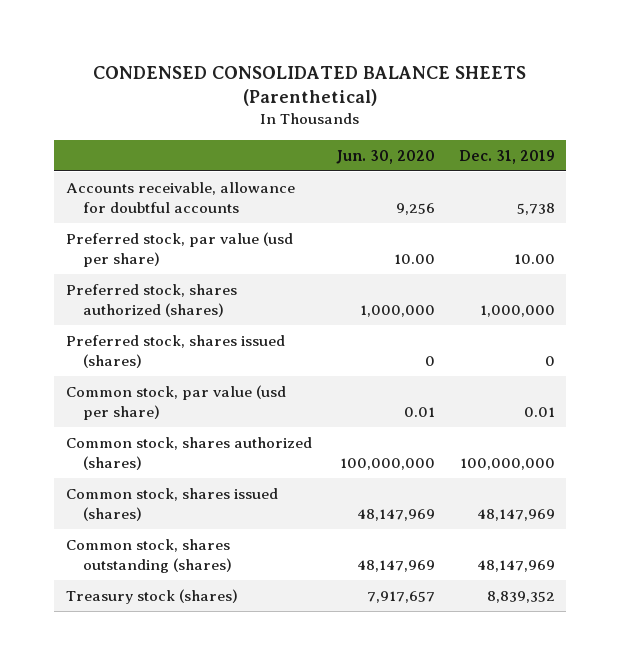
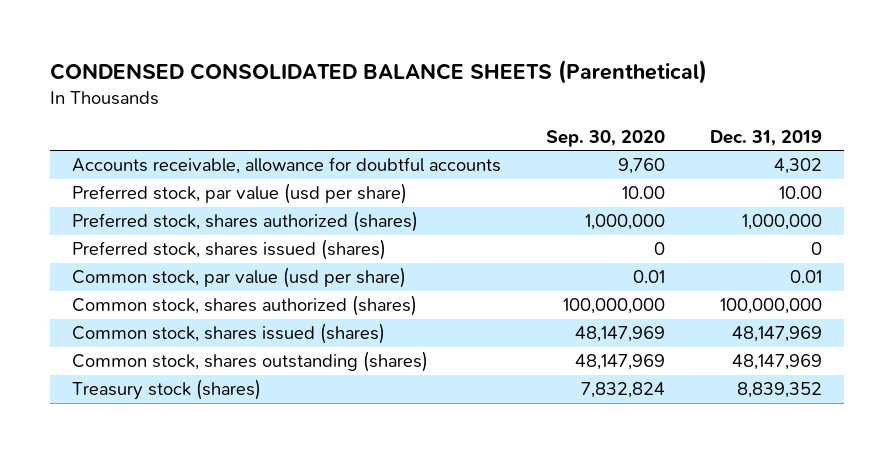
- | Jun. 30, 2020 | Dec. 31, 2019
+ | Sep. 30, 2020 | Dec. 31, 2019
- Accounts receivable, allowance for doubtful accounts | 9,256 | 5,738
+ Accounts receivable, allowance for doubtful accounts | 9,760 | 4,302

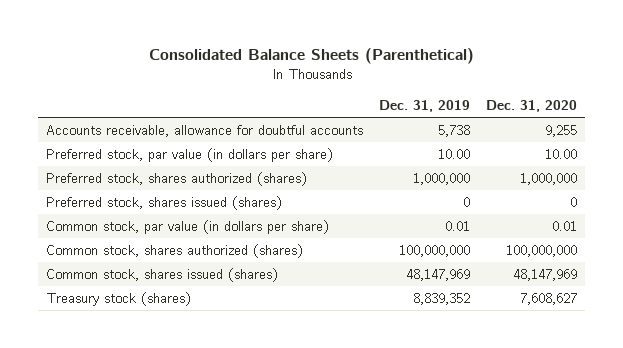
- CONDENSED CONSOLIDATED BALANCE SHEETS (Parenthetical)
+ Consolidated Balance Sheets (Parenthetical)
- | Sep. 30, 2020 | Dec. 31, 2019
+ | Dec. 31, 2019 | Dec. 31, 2020
- Accounts receivable, allowance for doubtful accounts | 9,760 | 4,302
- Preferred stock, par value (usd per share) | 10.00 | 10.00
+ Accounts receivable, allowance for doubtful accounts | 5,738 | 9,255
+ Preferred stock, par value (in dollars per share) | 10.00 | 10.00
- Common stock, par value (usd per share) | 0.01 | 0.01
+ Common stock, par value (in dollars per share) | 0.01 | 0.01
- Common stock, shares outstanding (shares) | 48,147,969 | 48,147,969

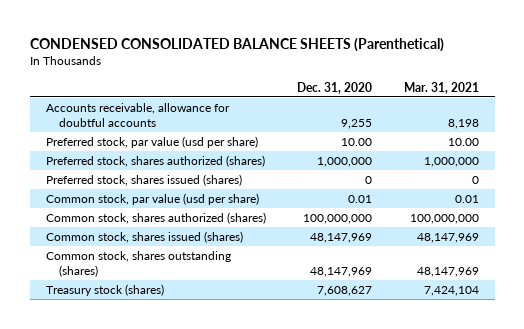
- Consolidated Balance Sheets (Parenthetical)
+ CONDENSED CONSOLIDATED BALANCE SHEETS (Parenthetical)
- | Dec. 31, 2019 | Dec. 31, 2020
+ | Dec. 31, 2020 | Mar. 31, 2021
- Preferred stock, par value (in dollars per share) | 10.00 | 10.00
+ Preferred stock, par value (usd per share) | 10.00 | 10.00
- Common stock, par value (in dollars per share) | 0.01 | 0.01
+ Common stock, par value (usd per share) | 0.01 | 0.01
+ Common stock, shares outstanding (shares) | 48,147,969 | 48,147,969

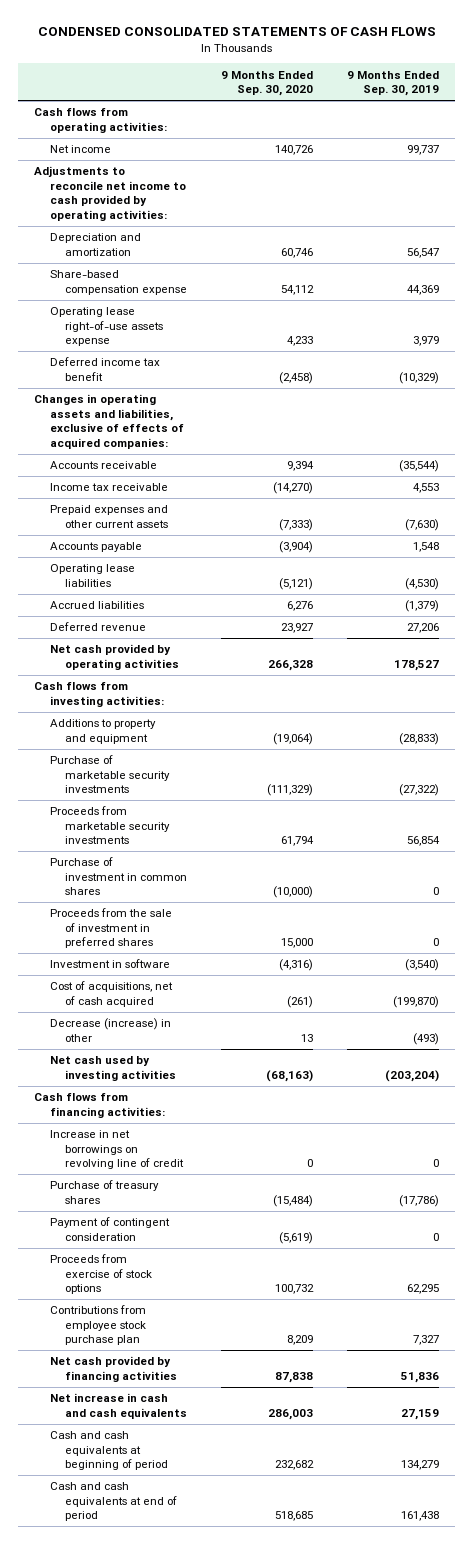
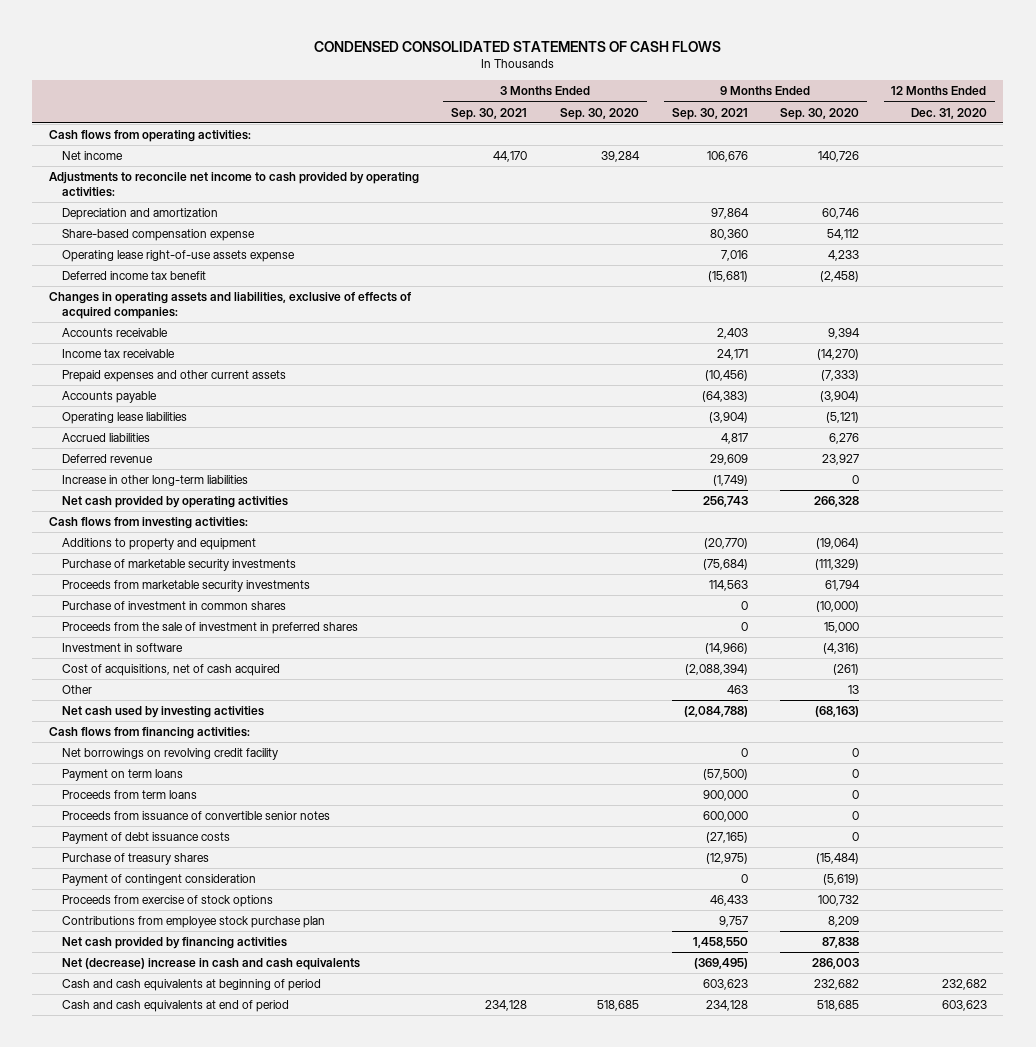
- | 9 Months Ended Sep. 30, 2020 | 9 Months Ended Sep. 30, 2019
+ | 3 Months Ended Sep. 30, 2021 | 3 Months Ended Sep. 30, 2020 | 9 Months Ended Sep. 30, 2021 | 9 Months Ended Sep. 30, 2020 | 12 Months Ended Dec. 31, 2020
+ Increase in other long-term liabilities | | | (1,749) | 0 |
- Decrease (increase) in other | 13 | (493)
+ Other | | | 463 | 13 |
- Increase in net borrowings on revolving line of credit | 0 | 0
+ Net borrowings on revolving credit facility | | | 0 | 0 |
+ Payment on term loans | | | (57,500) | 0 |
+ Proceeds from term loans | | | 900,000 | 0 |
+ Proceeds from issuance of convertible senior notes | | | 600,000 | 0 |
+ Payment of debt issuance costs | | | (27,165) | 0 |
- Net increase in cash and cash equivalents | 286,003 | 27,159
+ Net (decrease) increase in cash and cash equivalents | | | (369,495) | 286,003 |

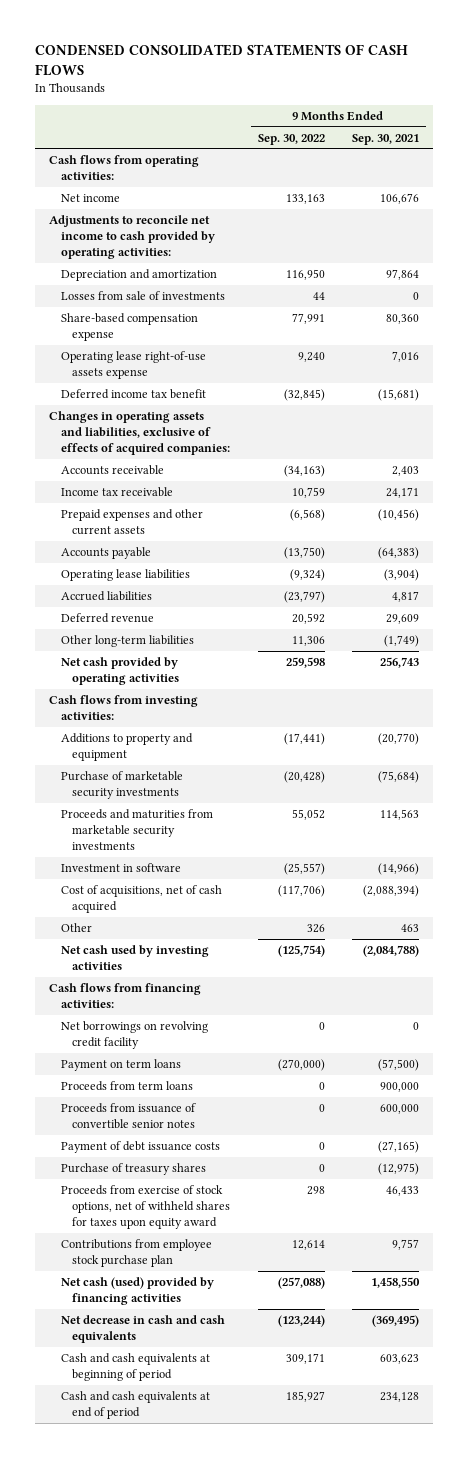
- | 3 Months Ended Sep. 30, 2021 | 3 Months Ended Sep. 30, 2020 | 9 Months Ended Sep. 30, 2021 | 9 Months Ended Sep. 30, 2020 | 12 Months Ended Dec. 31, 2020
+ | 9 Months Ended Sep. 30, 2022 | 9 Months Ended Sep. 30, 2021
+ Losses from sale of investments | 44 | 0
- Increase in other long-term liabilities | | | (1,749) | 0 |
+ Other long-term liabilities | 11,306 | (1,749)
- Proceeds from marketable security investments | | | 114,563 | 61,794 |
- Purchase of investment in common shares | | | 0 | (10,000) |
- Proceeds from the sale of investment in preferred shares | | | 0 | 15,000 |
+ Proceeds and maturities from marketable security investments | 55,052 | 114,563
- Payment of contingent consideration | | | 0 | (5,619) |
- Proceeds from exercise of stock options | | | 46,433 | 100,732 |
+ Proceeds from exercise of stock options, net of withheld shares for taxes upon equity award | 298 | 46,433
- Net cash provided by financing activities | | | 1,458,550 | 87,838 |
- Net (decrease) increase in cash and cash equivalents | | | (369,495) | 286,003 |
+ Net cash (used) provided by financing activities | (257,088) | 1,458,550
+ Net decrease in cash and cash equivalents | (123,244) | (369,495)

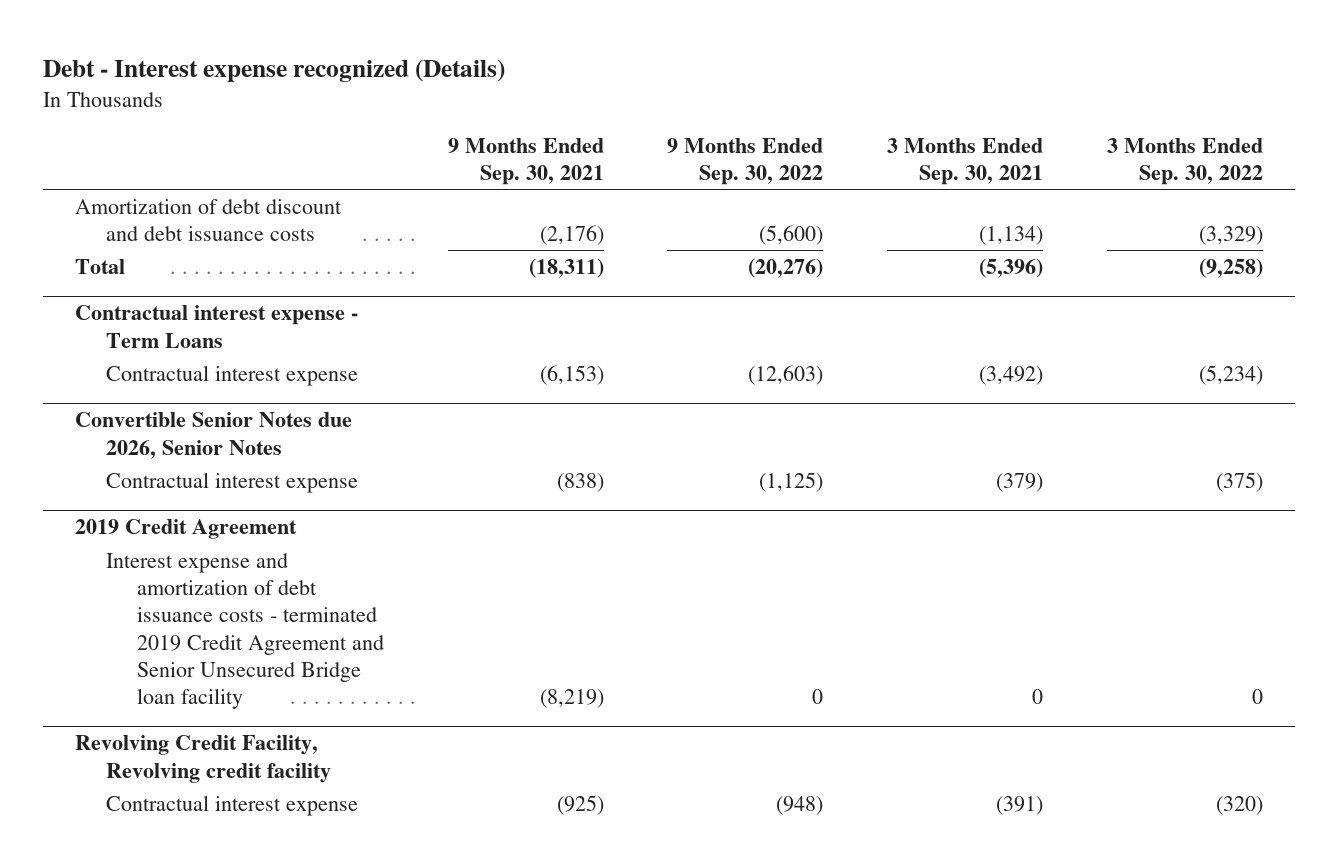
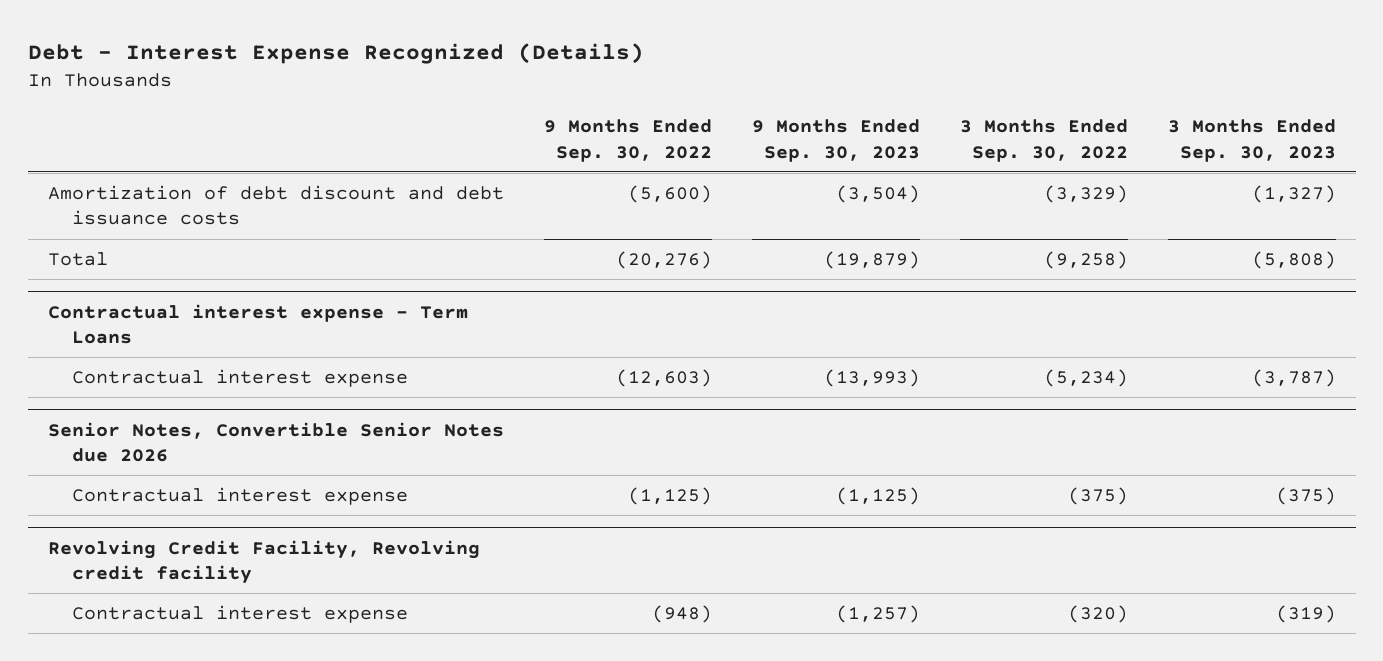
- Debt - Interest expense recognized (Details)
+ Debt - Interest Expense Recognized (Details)
- | 9 Months Ended Sep. 30, 2021 | 9 Months Ended Sep. 30, 2022 | 3 Months Ended Sep. 30, 2021 | 3 Months Ended Sep. 30, 2022
+ | 9 Months Ended Sep. 30, 2022 | 9 Months Ended Sep. 30, 2023 | 3 Months Ended Sep. 30, 2022 | 3 Months Ended Sep. 30, 2023
- Convertible Senior Notes due 2026, Senior Notes
+ Senior Notes, Convertible Senior Notes due 2026
- 2019 Credit Agreement
- Interest expense and amortization of debt issuance costs - terminated 2019 Credit Agreement and Senior Unsecured Bridge loan facility | (8,219) | 0 | 0 | 0

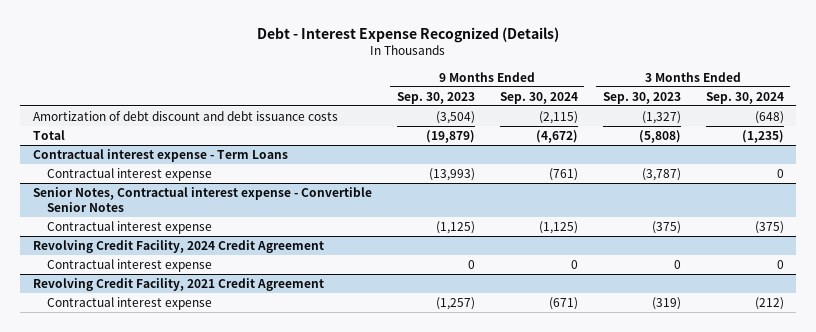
- | 9 Months Ended Sep. 30, 2022 | 9 Months Ended Sep. 30, 2023 | 3 Months Ended Sep. 30, 2022 | 3 Months Ended Sep. 30, 2023
+ | 9 Months Ended Sep. 30, 2023 | 9 Months Ended Sep. 30, 2024 | 3 Months Ended Sep. 30, 2023 | 3 Months Ended Sep. 30, 2024
- Senior Notes, Convertible Senior Notes due 2026
+ Senior Notes, Contractual interest expense - Convertible Senior Notes
- Revolving Credit Facility, Revolving credit facility
+ Revolving Credit Facility, 2024 Credit Agreement
+ Contractual interest expense | 0 | 0 | 0 | 0
+ Revolving Credit Facility, 2021 Credit Agreement

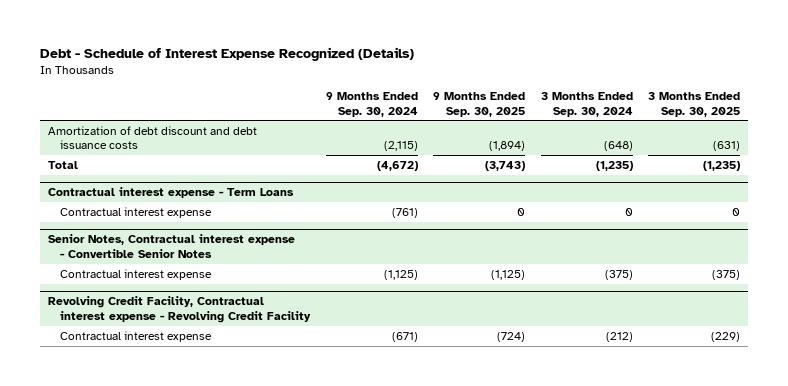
- Debt - Interest Expense Recognized (Details)
+ Debt - Schedule of Interest Expense Recognized (Details)
- | 9 Months Ended Sep. 30, 2023 | 9 Months Ended Sep. 30, 2024 | 3 Months Ended Sep. 30, 2023 | 3 Months Ended Sep. 30, 2024
+ | 9 Months Ended Sep. 30, 2024 | 9 Months Ended Sep. 30, 2025 | 3 Months Ended Sep. 30, 2024 | 3 Months Ended Sep. 30, 2025
- Revolving Credit Facility, 2024 Credit Agreement
- Contractual interest expense | 0 | 0 | 0 | 0
- Revolving Credit Facility, 2021 Credit Agreement
+ Revolving Credit Facility, Contractual interest expense - Revolving Credit Facility

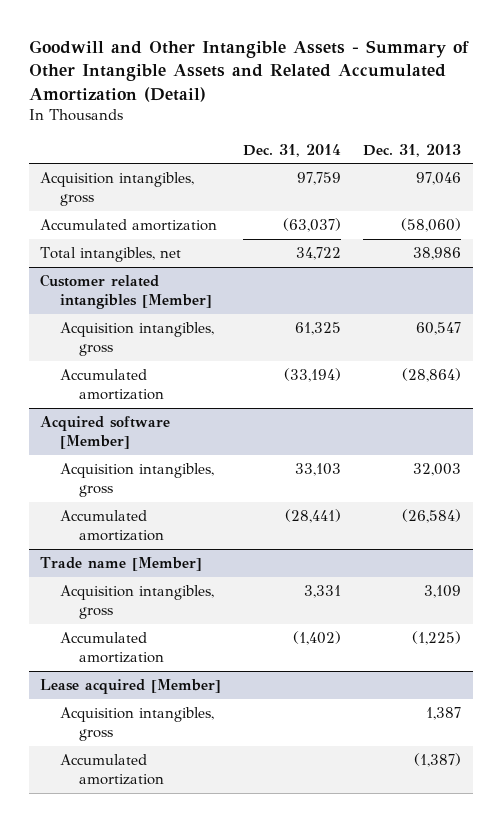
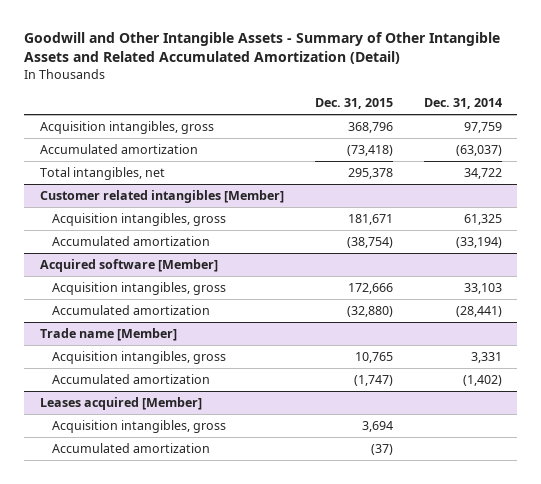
- | Dec. 31, 2014 | Dec. 31, 2013
+ | Dec. 31, 2015 | Dec. 31, 2014
- Lease acquired [Member]
+ Leases acquired [Member]

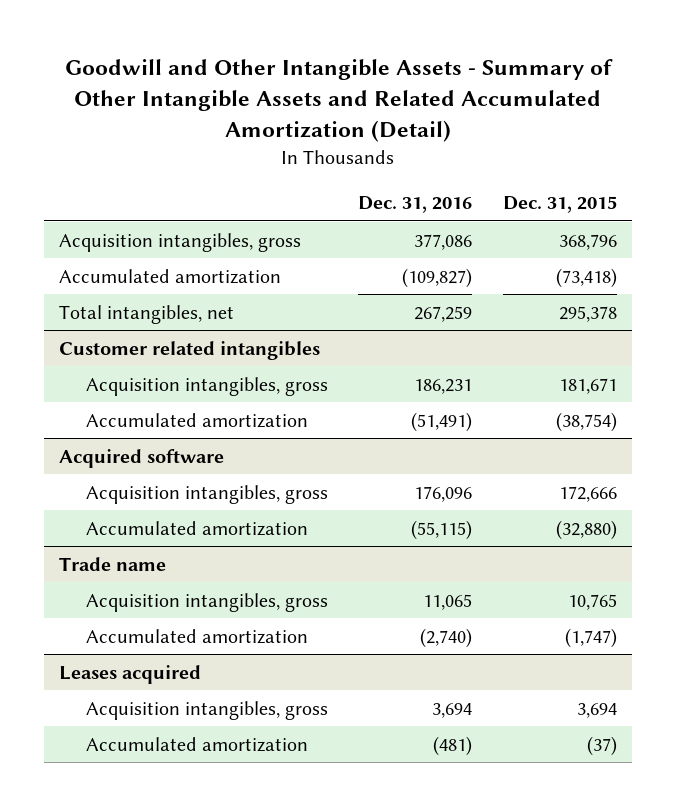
- | Dec. 31, 2015 | Dec. 31, 2014
+ | Dec. 31, 2016 | Dec. 31, 2015
- Customer related intangibles [Member]
+ Customer related intangibles
- Acquired software [Member]
+ Acquired software
- Trade name [Member]
+ Trade name
- Leases acquired [Member]
+ Leases acquired

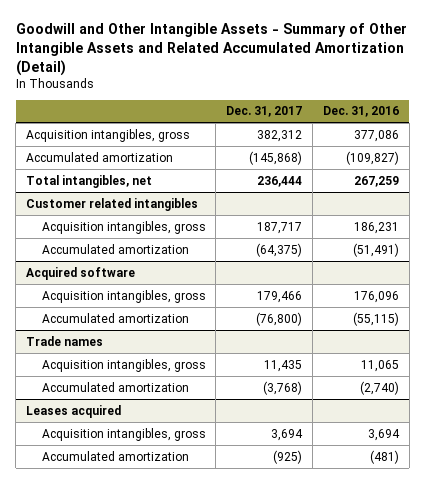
- | Dec. 31, 2016 | Dec. 31, 2015
+ | Dec. 31, 2017 | Dec. 31, 2016
- Trade name
+ Trade names

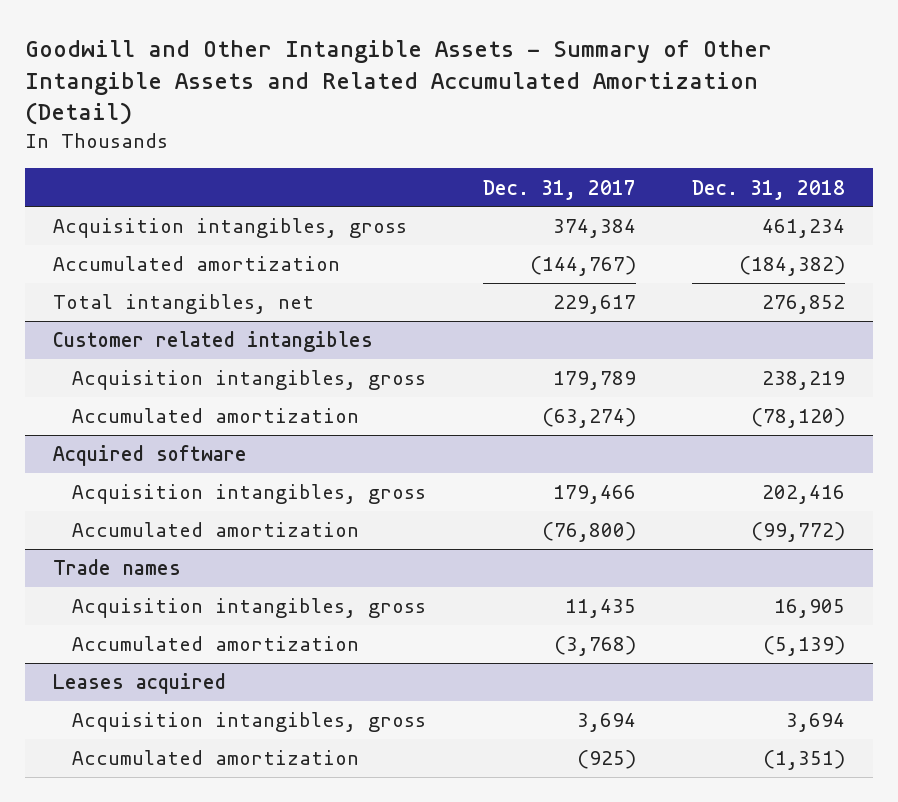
- | Dec. 31, 2017 | Dec. 31, 2016
+ | Dec. 31, 2017 | Dec. 31, 2018
- Acquisition intangibles, gross | 382,312 | 377,086
- Accumulated amortization | (145,868) | (109,827)
- Total intangibles, net | 236,444 | 267,259
+ Acquisition intangibles, gross | 374,384 | 461,234
+ Accumulated amortization | (144,767) | (184,382)
+ Total intangibles, net | 229,617 | 276,852
@ Customer related intangibles
- Acquisition intangibles, gross | 187,717 | 186,231
- Accumulated amortization | (64,375) | (51,491)
+ Acquisition intangibles, gross | 179,789 | 238,219
+ Accumulated amortization | (63,274) | (78,120)

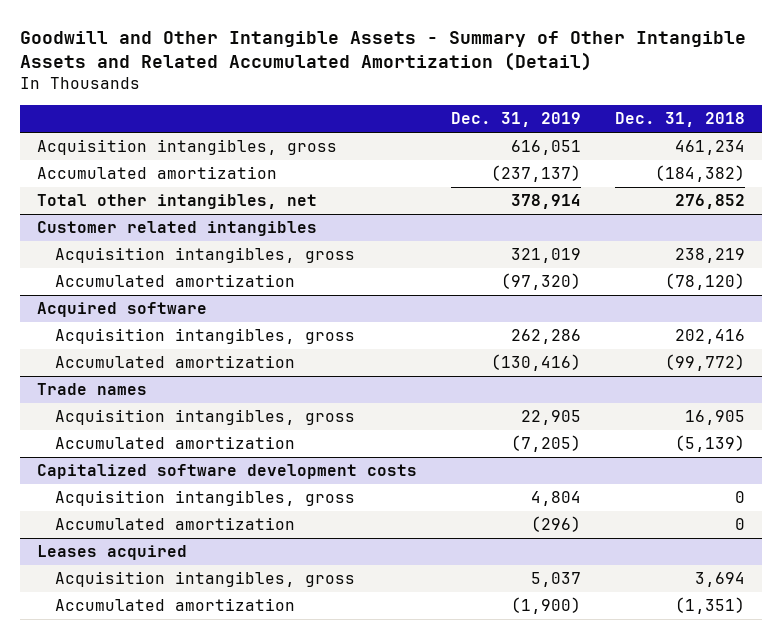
- | Dec. 31, 2017 | Dec. 31, 2018
+ | Dec. 31, 2019 | Dec. 31, 2018
- Total intangibles, net | 229,617 | 276,852
+ Total other intangibles, net | 378,914 | 276,852
+ Capitalized software development costs
+ Acquisition intangibles, gross | 4,804 | 0
+ Accumulated amortization | (296) | 0

